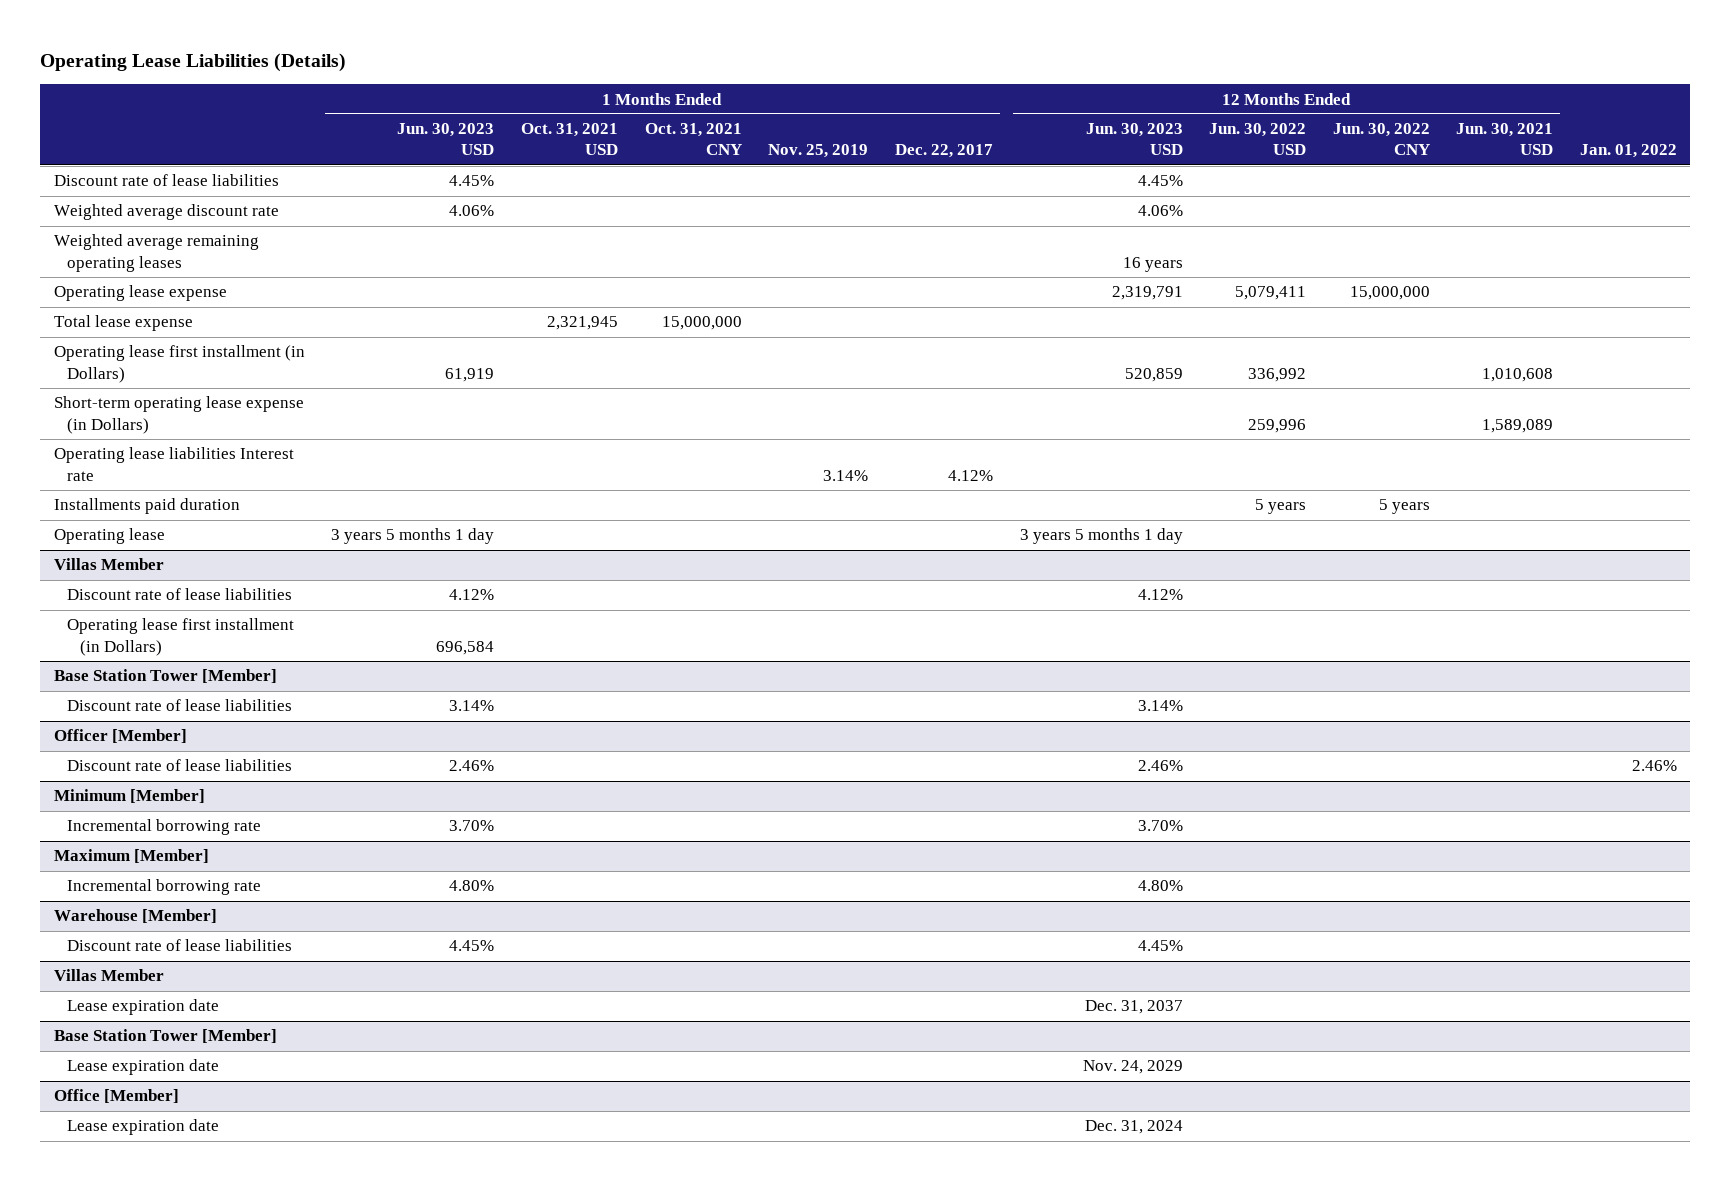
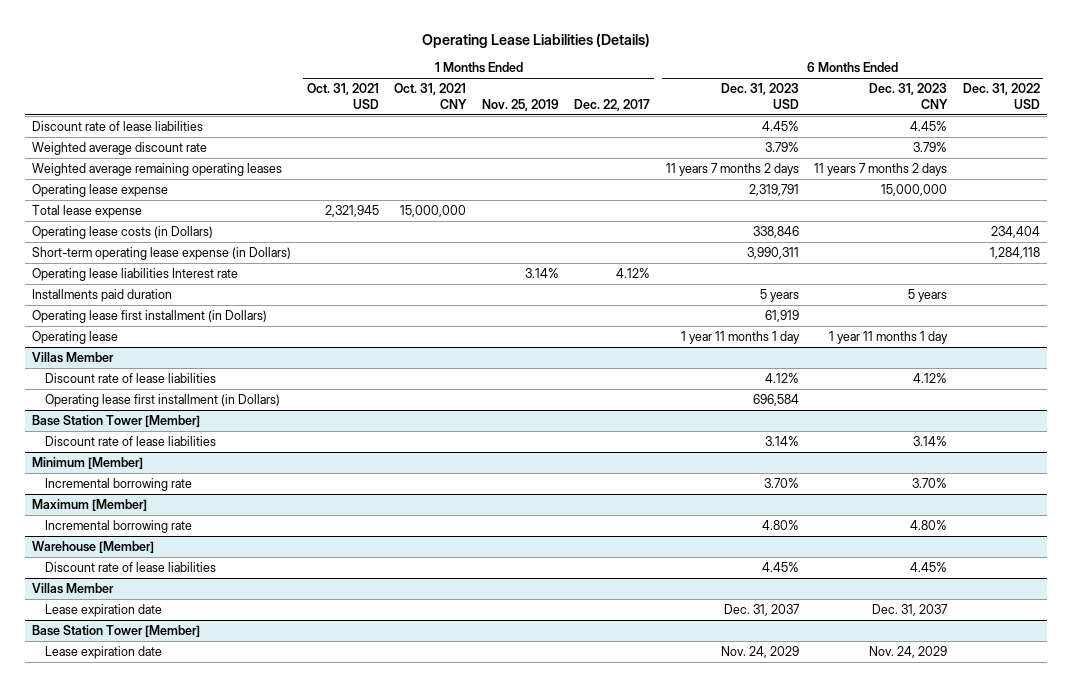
- | 1 Months Ended Jun. 30, 2023 USD | 1 Months Ended Oct. 31, 2021 USD | 1 Months Ended Oct. 31, 2021 CNY | 1 Months Ended Nov. 25, 2019 | 1 Months Ended Dec. 22, 2017 | 12 Months Ended Jun. 30, 2023 USD | 12 Months Ended Jun. 30, 2022 USD | 12 Months Ended Jun. 30, 2022 CNY | 12 Months Ended Jun. 30, 2021 USD | Jan. 01, 2022
+ | 1 Months Ended Oct. 31, 2021 USD | 1 Months Ended Oct. 31, 2021 CNY | 1 Months Ended Nov. 25, 2019 | 1 Months Ended Dec. 22, 2017 | 6 Months Ended Dec. 31, 2023 USD | 6 Months Ended Dec. 31, 2023 CNY | 6 Months Ended Dec. 31, 2022 USD
+ Operating lease costs (in Dollars) | | | | | 338,846 | | 234,404
moved down: Operating lease first installment (in Dollars) | | | | | 61,919 | |
- Officer [Member]
- Discount rate of lease liabilities | 2.46% | | | | | 2.46% | | | | 2.46%
- Office [Member]
- Lease expiration date | | | | | | Dec. 31, 2024 | | | |

